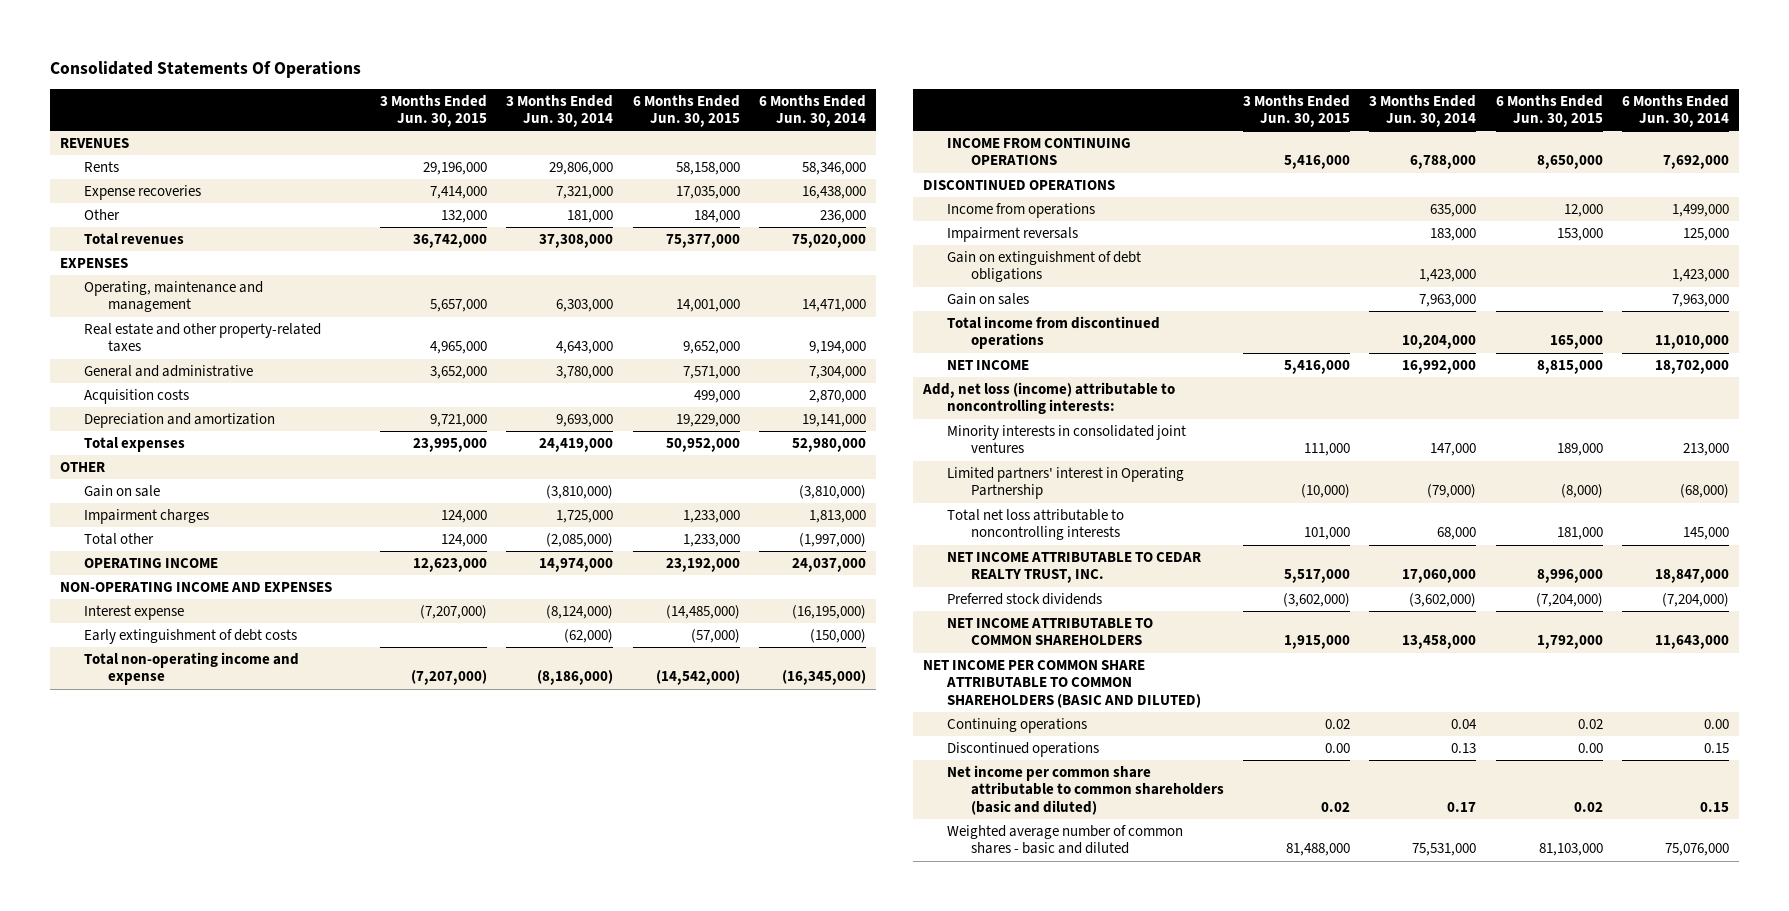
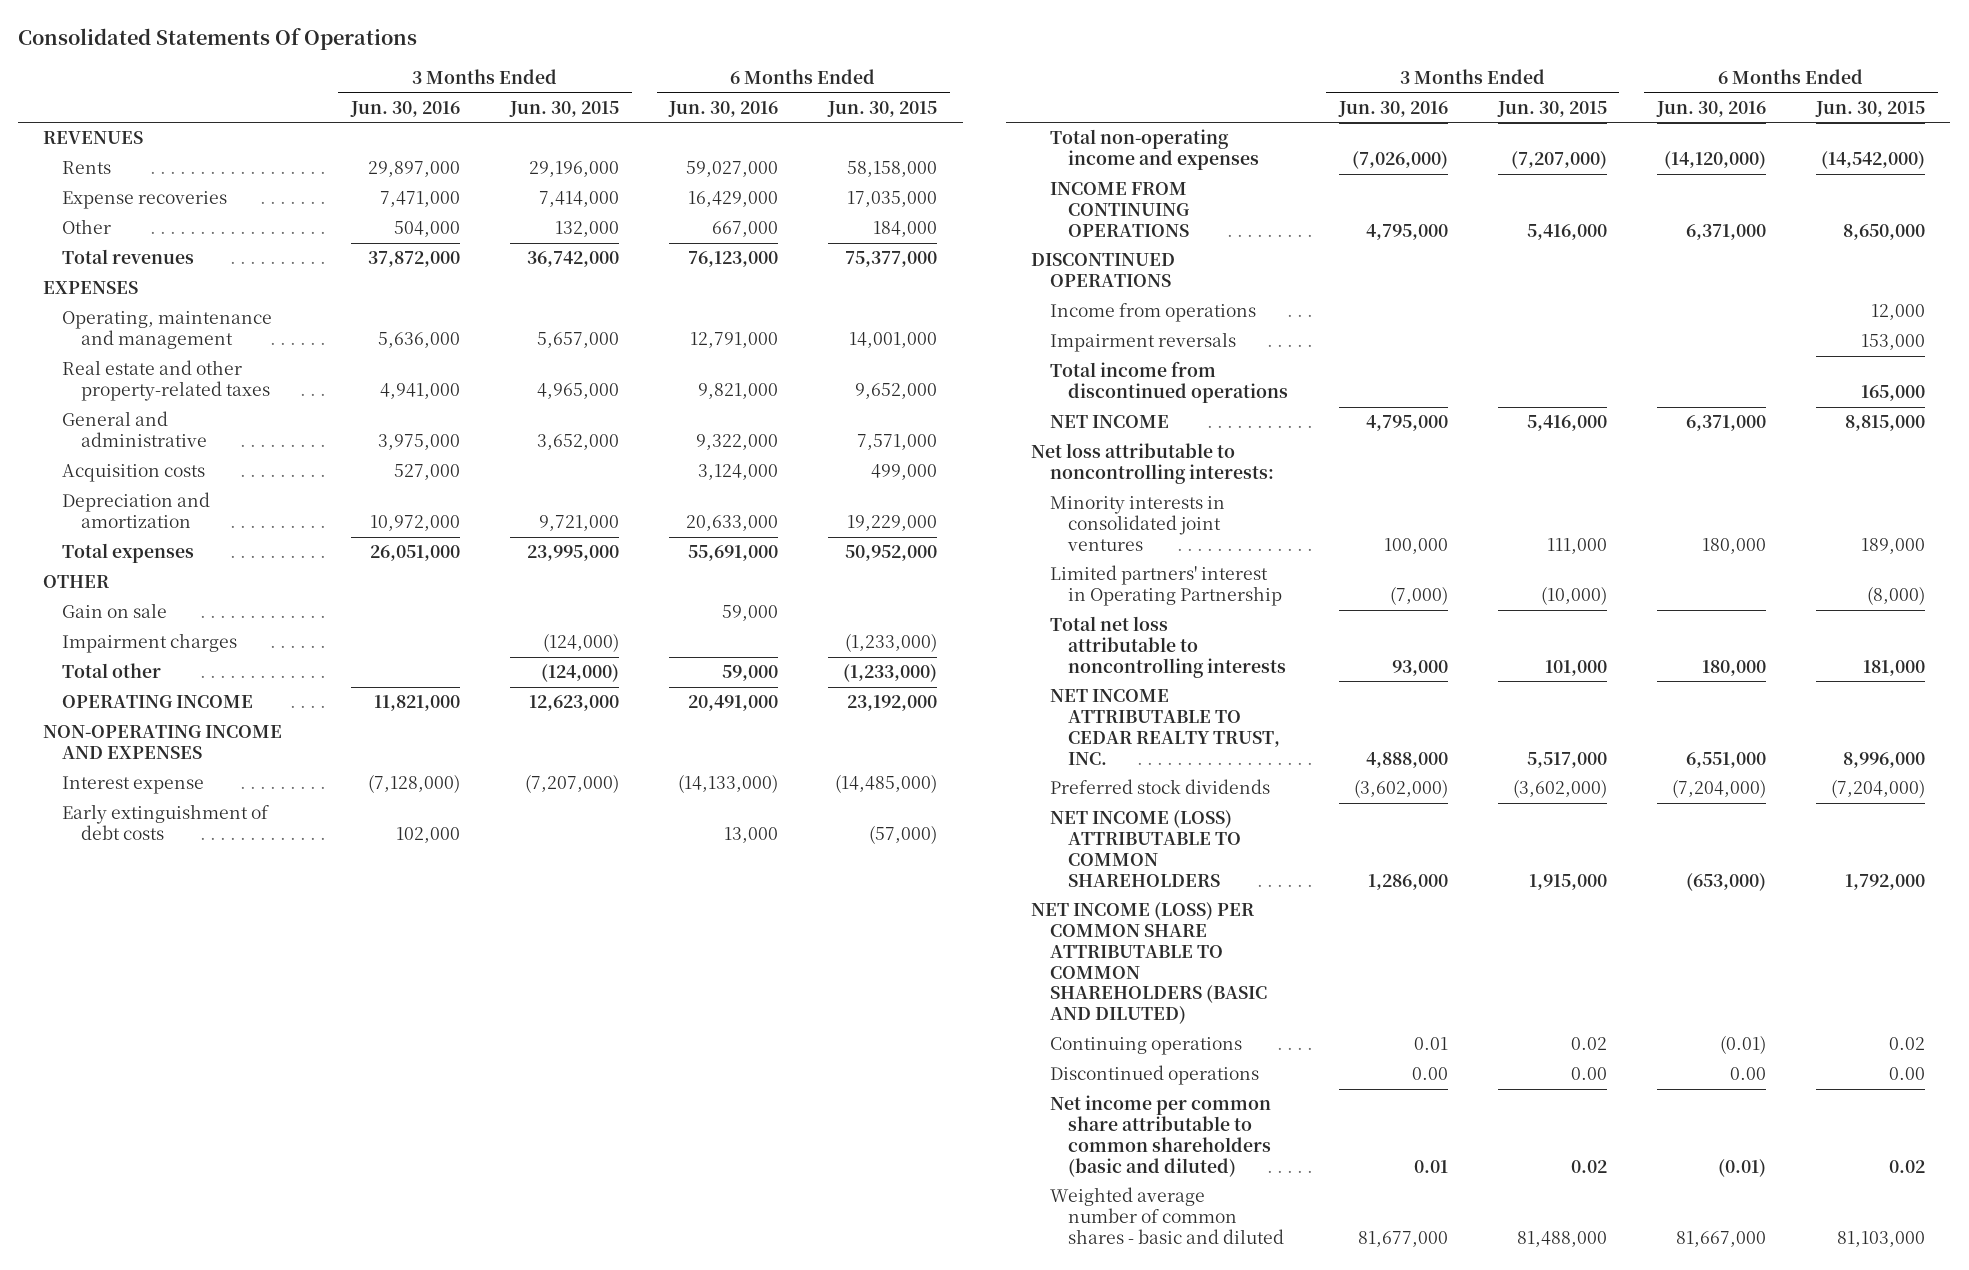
- | 3 Months Ended Jun. 30, 2015 | 3 Months Ended Jun. 30, 2014 | 6 Months Ended Jun. 30, 2015 | 6 Months Ended Jun. 30, 2014
+ | 3 Months Ended Jun. 30, 2016 | 3 Months Ended Jun. 30, 2015 | 6 Months Ended Jun. 30, 2016 | 6 Months Ended Jun. 30, 2015
- Impairment charges | 124,000 | 1,725,000 | 1,233,000 | 1,813,000
- Total other | 124,000 | (2,085,000) | 1,233,000 | (1,997,000)
+ Impairment charges | | (124,000) | | (1,233,000)
+ Total other | | (124,000) | 59,000 | (1,233,000)
- Total non-operating income and expense | (7,207,000) | (8,186,000) | (14,542,000) | (16,345,000)
+ Total non-operating income and expenses | (7,026,000) | (7,207,000) | (14,120,000) | (14,542,000)
- Gain on extinguishment of debt obligations | | 1,423,000 | | 1,423,000
- Gain on sales | | 7,963,000 | | 7,963,000
- Add, net loss (income) attributable to noncontrolling interests:
+ Net loss attributable to noncontrolling interests:
- NET INCOME ATTRIBUTABLE TO COMMON SHAREHOLDERS | 1,915,000 | 13,458,000 | 1,792,000 | 11,643,000
- NET INCOME PER COMMON SHARE ATTRIBUTABLE TO COMMON SHAREHOLDERS (BASIC AND DILUTED)
+ NET INCOME (LOSS) ATTRIBUTABLE TO COMMON SHAREHOLDERS | 1,286,000 | 1,915,000 | (653,000) | 1,792,000
+ NET INCOME (LOSS) PER COMMON SHARE ATTRIBUTABLE TO COMMON SHAREHOLDERS (BASIC AND DILUTED)

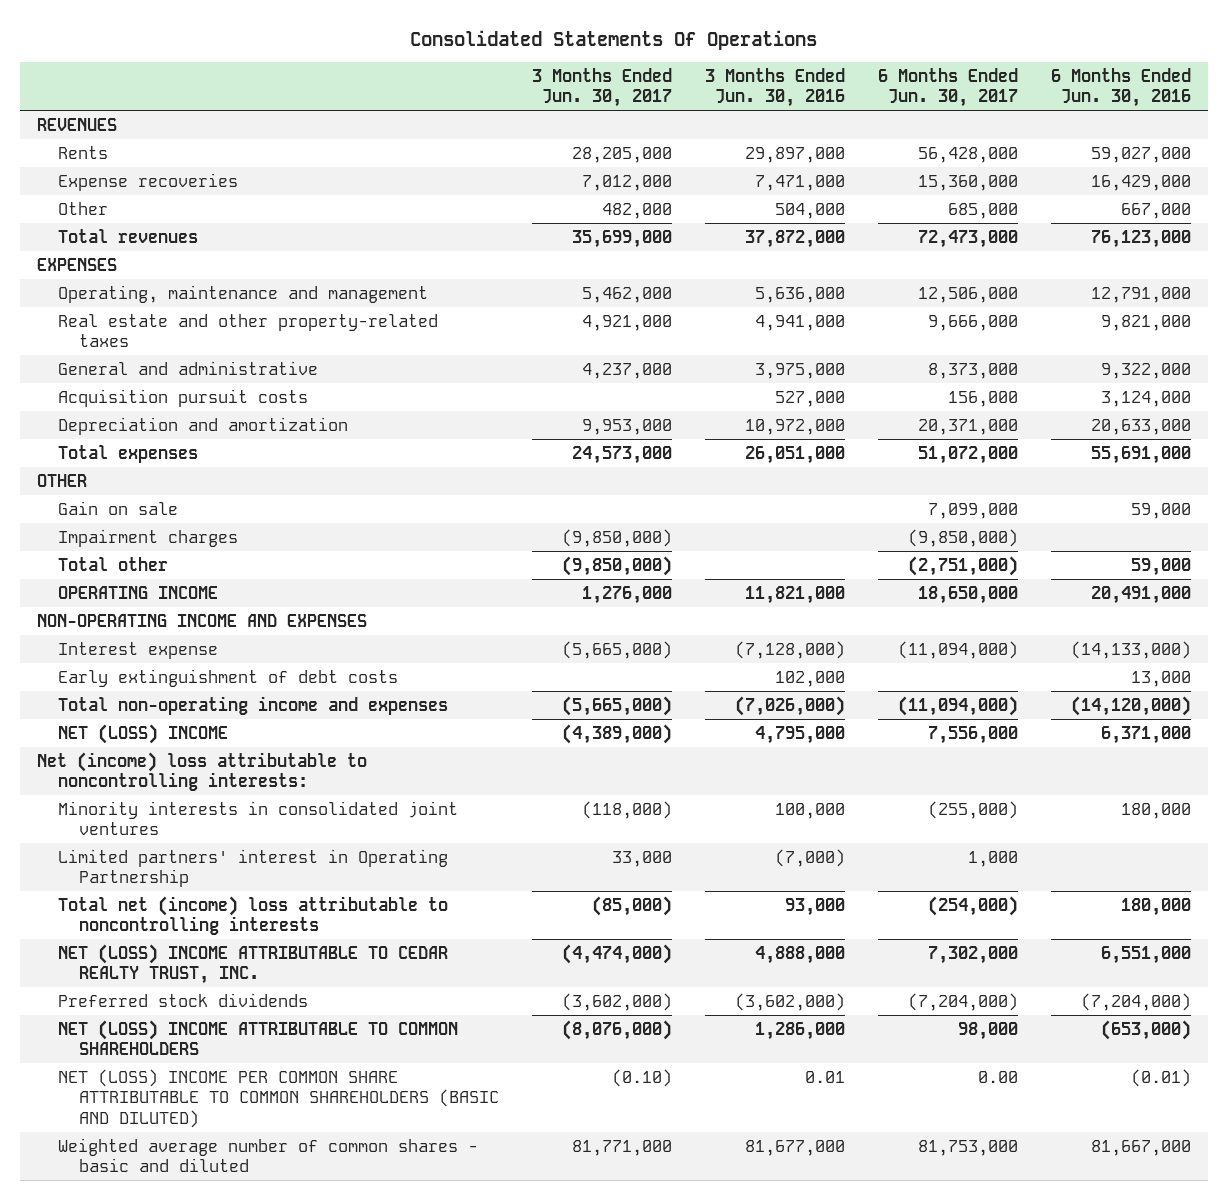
- | 3 Months Ended Jun. 30, 2016 | 3 Months Ended Jun. 30, 2015 | 6 Months Ended Jun. 30, 2016 | 6 Months Ended Jun. 30, 2015
+ | 3 Months Ended Jun. 30, 2017 | 3 Months Ended Jun. 30, 2016 | 6 Months Ended Jun. 30, 2017 | 6 Months Ended Jun. 30, 2016
- Acquisition costs | 527,000 | | 3,124,000 | 499,000
+ Acquisition pursuit costs | | 527,000 | 156,000 | 3,124,000
- INCOME FROM CONTINUING OPERATIONS | 4,795,000 | 5,416,000 | 6,371,000 | 8,650,000
- DISCONTINUED OPERATIONS
- Income from operations | | | | 12,000
- Impairment reversals | | | | 153,000
- Total income from discontinued operations | | | | 165,000
- NET INCOME | 4,795,000 | 5,416,000 | 6,371,000 | 8,815,000
- Net loss attributable to noncontrolling interests:
+ NET (LOSS) INCOME | (4,389,000) | 4,795,000 | 7,556,000 | 6,371,000
+ Net (income) loss attributable to noncontrolling interests:
- Total net loss attributable to noncontrolling interests | 93,000 | 101,000 | 180,000 | 181,000
- NET INCOME ATTRIBUTABLE TO CEDAR REALTY TRUST, INC. | 4,888,000 | 5,517,000 | 6,551,000 | 8,996,000
+ Total net (income) loss attributable to noncontrolling interests | (85,000) | 93,000 | (254,000) | 180,000
+ NET (LOSS) INCOME ATTRIBUTABLE TO CEDAR REALTY TRUST, INC. | (4,474,000) | 4,888,000 | 7,302,000 | 6,551,000
- NET INCOME (LOSS) ATTRIBUTABLE TO COMMON SHAREHOLDERS | 1,286,000 | 1,915,000 | (653,000) | 1,792,000
- NET INCOME (LOSS) PER COMMON SHARE ATTRIBUTABLE TO COMMON SHAREHOLDERS (BASIC AND DILUTED)
- Continuing operations | 0.01 | 0.02 | (0.01) | 0.02
- Discontinued operations | 0.00 | 0.00 | 0.00 | 0.00
- Net income per common share attributable to common shareholders (basic and diluted) | 0.01 | 0.02 | (0.01) | 0.02
+ NET (LOSS) INCOME ATTRIBUTABLE TO COMMON SHAREHOLDERS | (8,076,000) | 1,286,000 | 98,000 | (653,000)
+ NET (LOSS) INCOME PER COMMON SHARE ATTRIBUTABLE TO COMMON SHAREHOLDERS (BASIC AND DILUTED) | (0.10) | 0.01 | 0.00 | (0.01)

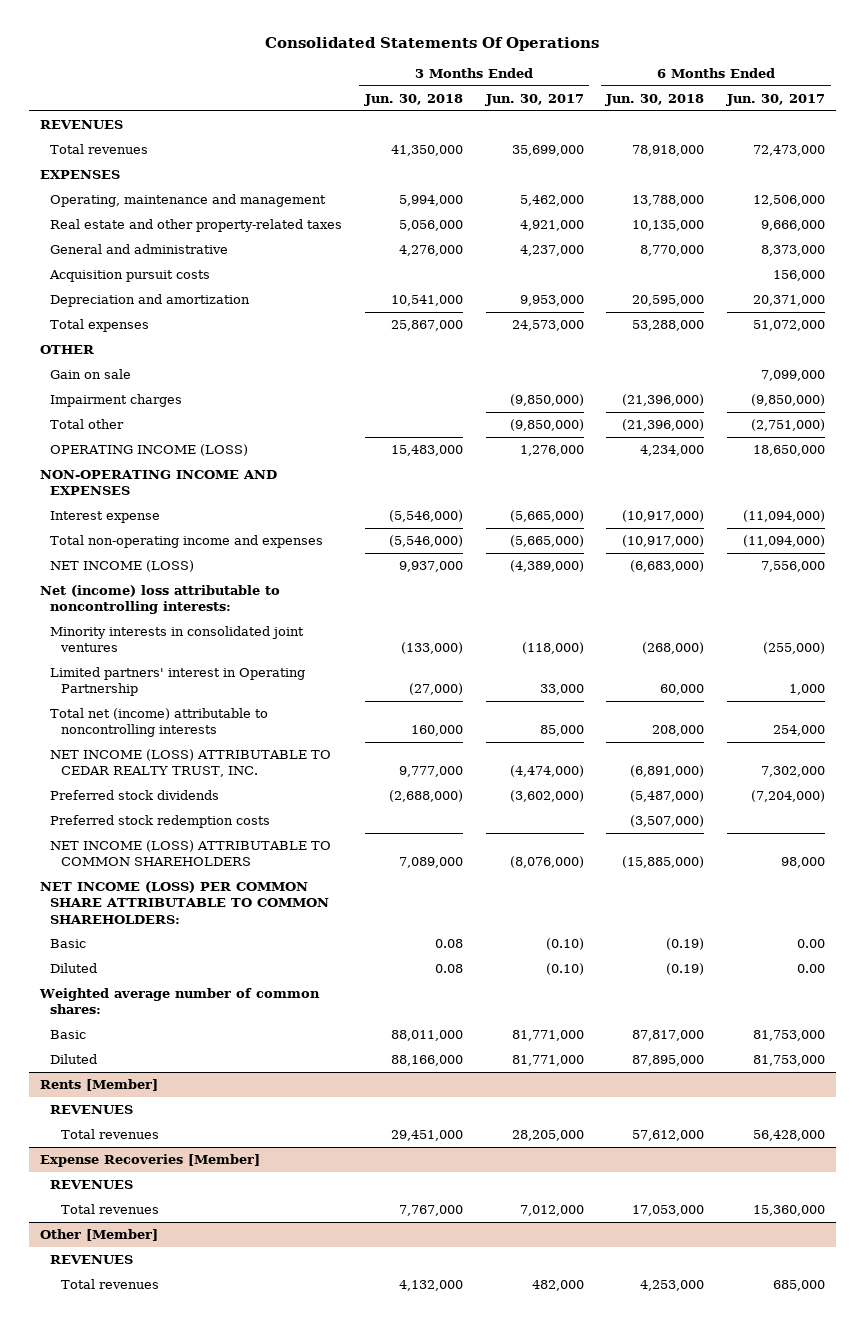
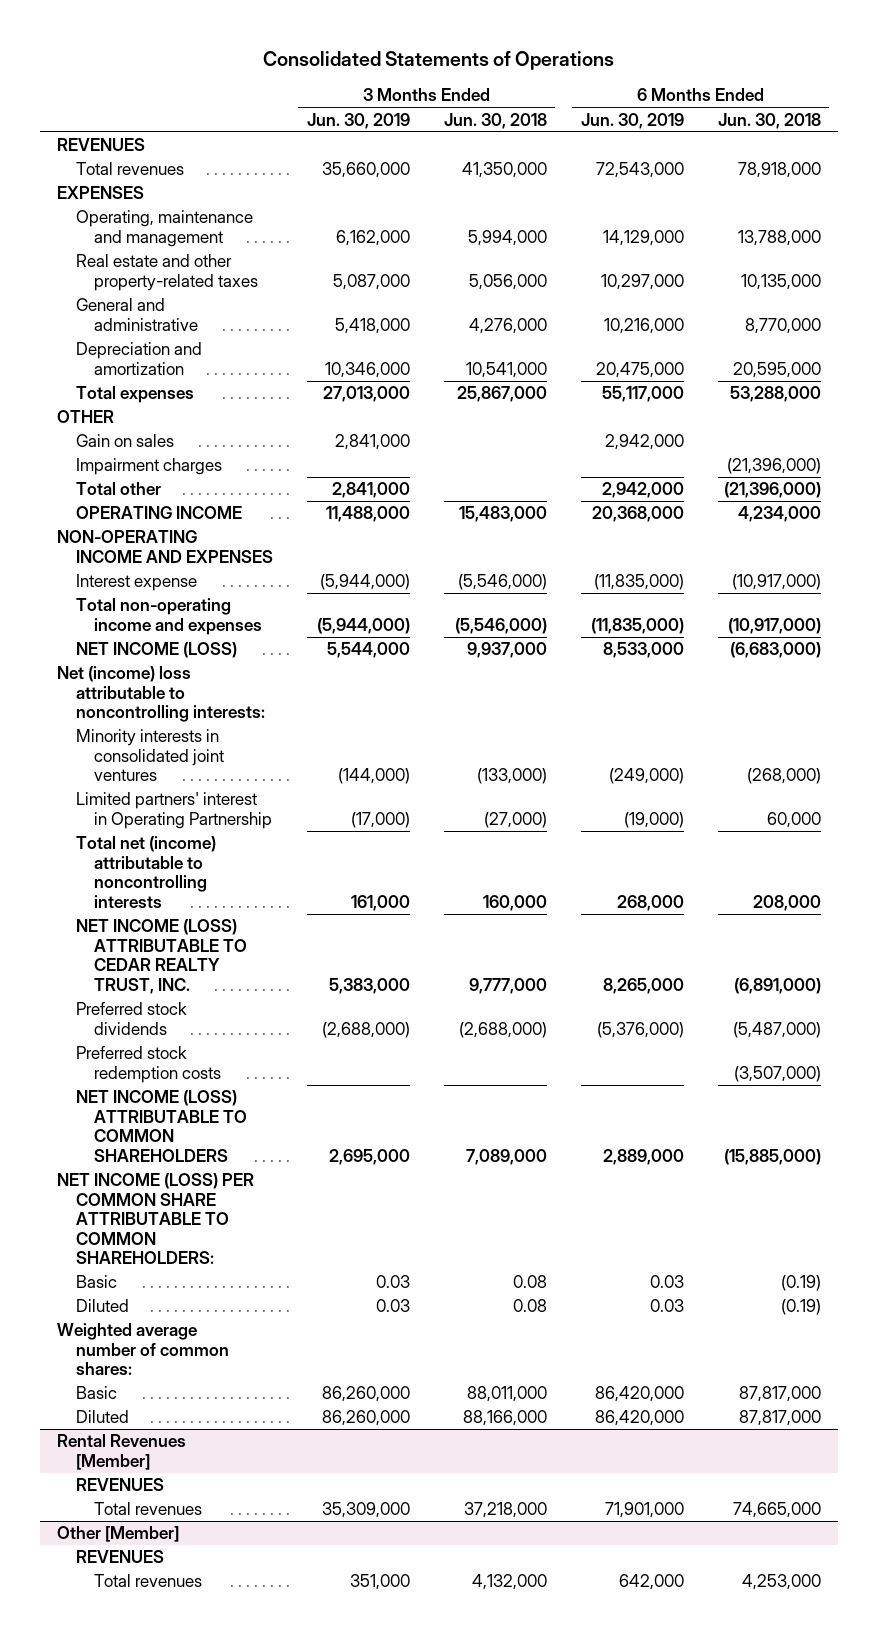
- Consolidated Statements Of Operations
+ Consolidated Statements of Operations
- | 3 Months Ended Jun. 30, 2018 | 3 Months Ended Jun. 30, 2017 | 6 Months Ended Jun. 30, 2018 | 6 Months Ended Jun. 30, 2017
+ | 3 Months Ended Jun. 30, 2019 | 3 Months Ended Jun. 30, 2018 | 6 Months Ended Jun. 30, 2019 | 6 Months Ended Jun. 30, 2018
- Acquisition pursuit costs | | | | 156,000
- Gain on sale | | | | 7,099,000
+ Gain on sales | 2,841,000 | | 2,942,000 |
- OPERATING INCOME (LOSS) | 15,483,000 | 1,276,000 | 4,234,000 | 18,650,000
+ OPERATING INCOME | 11,488,000 | 15,483,000 | 20,368,000 | 4,234,000
- Diluted | 88,166,000 | 81,771,000 | 87,895,000 | 81,753,000
- Rents [Member]
- REVENUES
- Total revenues | 29,451,000 | 28,205,000 | 57,612,000 | 56,428,000
- Expense Recoveries [Member]
+ Diluted | 86,260,000 | 88,166,000 | 86,420,000 | 87,817,000
+ Rental Revenues [Member]
- Total revenues | 7,767,000 | 7,012,000 | 17,053,000 | 15,360,000
+ Total revenues | 35,309,000 | 37,218,000 | 71,901,000 | 74,665,000

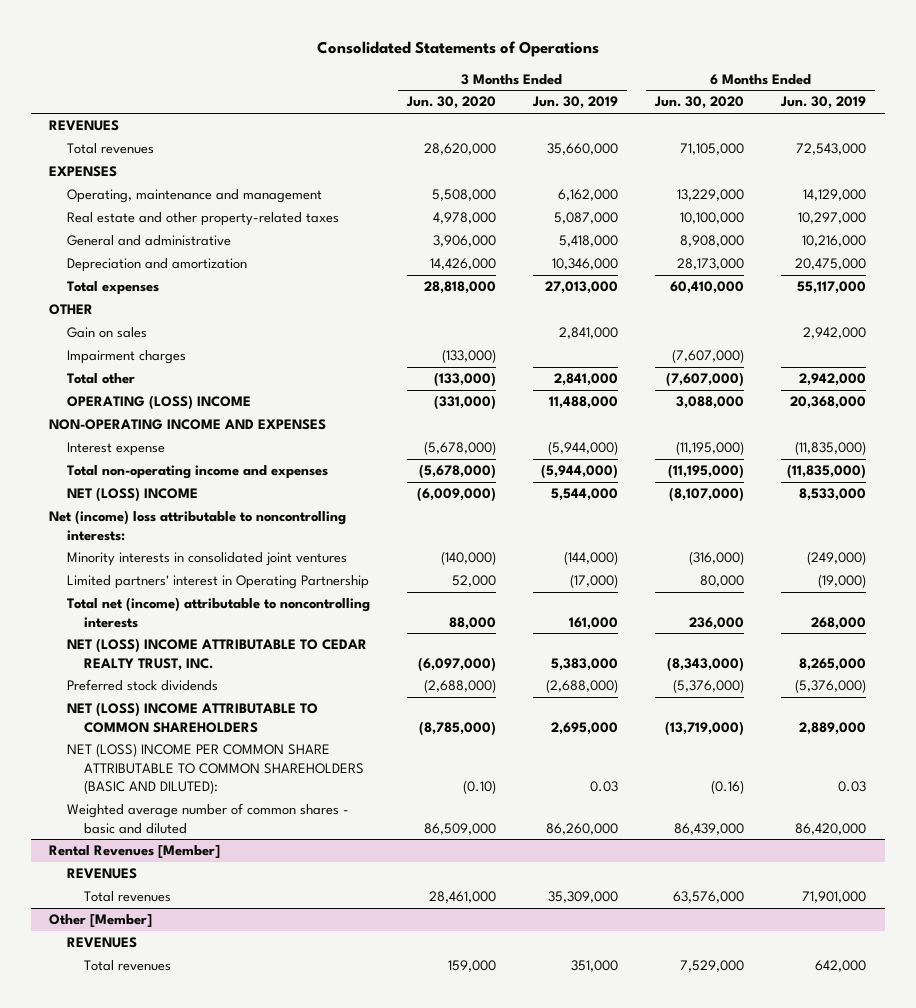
- | 3 Months Ended Jun. 30, 2019 | 3 Months Ended Jun. 30, 2018 | 6 Months Ended Jun. 30, 2019 | 6 Months Ended Jun. 30, 2018
+ | 3 Months Ended Jun. 30, 2020 | 3 Months Ended Jun. 30, 2019 | 6 Months Ended Jun. 30, 2020 | 6 Months Ended Jun. 30, 2019
- OPERATING INCOME | 11,488,000 | 15,483,000 | 20,368,000 | 4,234,000
+ OPERATING (LOSS) INCOME | (331,000) | 11,488,000 | 3,088,000 | 20,368,000
- NET INCOME (LOSS) | 5,544,000 | 9,937,000 | 8,533,000 | (6,683,000)
+ NET (LOSS) INCOME | (6,009,000) | 5,544,000 | (8,107,000) | 8,533,000
- NET INCOME (LOSS) ATTRIBUTABLE TO CEDAR REALTY TRUST, INC. | 5,383,000 | 9,777,000 | 8,265,000 | (6,891,000)
+ NET (LOSS) INCOME ATTRIBUTABLE TO CEDAR REALTY TRUST, INC. | (6,097,000) | 5,383,000 | (8,343,000) | 8,265,000
- Preferred stock redemption costs | | | | (3,507,000)
- NET INCOME (LOSS) ATTRIBUTABLE TO COMMON SHAREHOLDERS | 2,695,000 | 7,089,000 | 2,889,000 | (15,885,000)
- NET INCOME (LOSS) PER COMMON SHARE ATTRIBUTABLE TO COMMON SHAREHOLDERS:
- Basic | 0.03 | 0.08 | 0.03 | (0.19)
- Diluted | 0.03 | 0.08 | 0.03 | (0.19)
- Weighted average number of common shares:
- Basic | 86,260,000 | 88,011,000 | 86,420,000 | 87,817,000
- Diluted | 86,260,000 | 88,166,000 | 86,420,000 | 87,817,000
+ NET (LOSS) INCOME ATTRIBUTABLE TO COMMON SHAREHOLDERS | (8,785,000) | 2,695,000 | (13,719,000) | 2,889,000
+ NET (LOSS) INCOME PER COMMON SHARE ATTRIBUTABLE TO COMMON SHAREHOLDERS (BASIC AND DILUTED): | (0.10) | 0.03 | (0.16) | 0.03
+ Weighted average number of common shares - basic and diluted | 86,509,000 | 86,260,000 | 86,439,000 | 86,420,000

